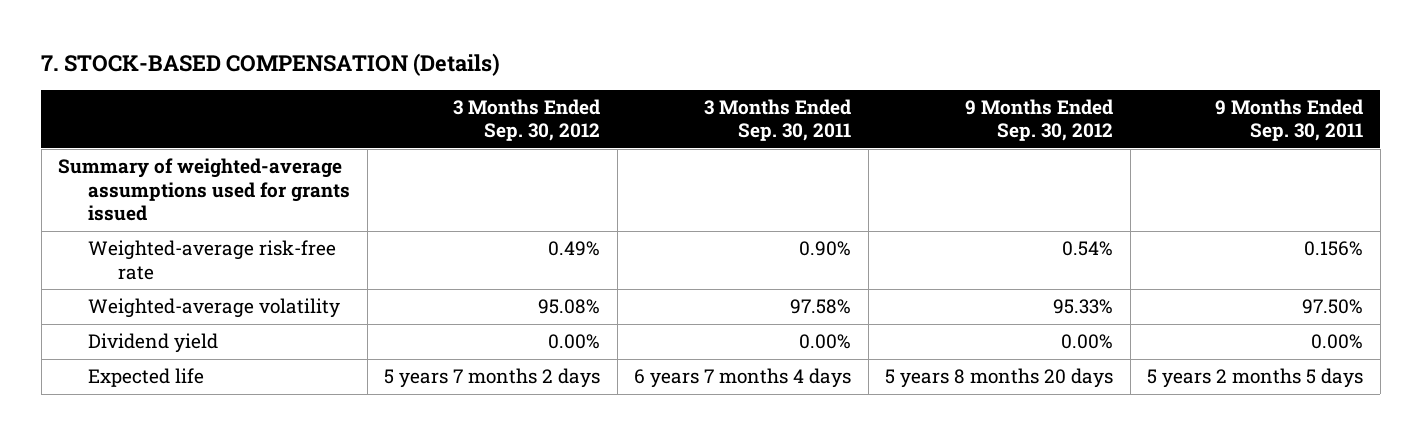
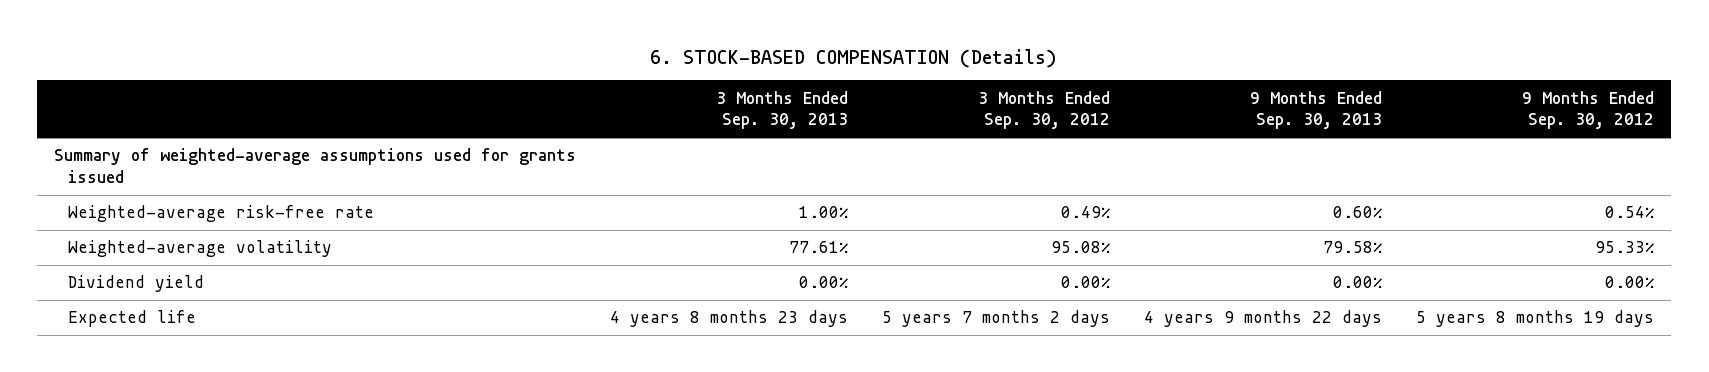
- 7. STOCK-BASED COMPENSATION (Details)
+ 6. STOCK-BASED COMPENSATION (Details)
- | 3 Months Ended Sep. 30, 2012 | 3 Months Ended Sep. 30, 2011 | 9 Months Ended Sep. 30, 2012 | 9 Months Ended Sep. 30, 2011
+ | 3 Months Ended Sep. 30, 2013 | 3 Months Ended Sep. 30, 2012 | 9 Months Ended Sep. 30, 2013 | 9 Months Ended Sep. 30, 2012
- Expected life | 5 years 7 months 2 days | 6 years 7 months 4 days | 5 years 8 months 20 days | 5 years 2 months 5 days
+ Expected life | 4 years 8 months 23 days | 5 years 7 months 2 days | 4 years 9 months 22 days | 5 years 8 months 19 days

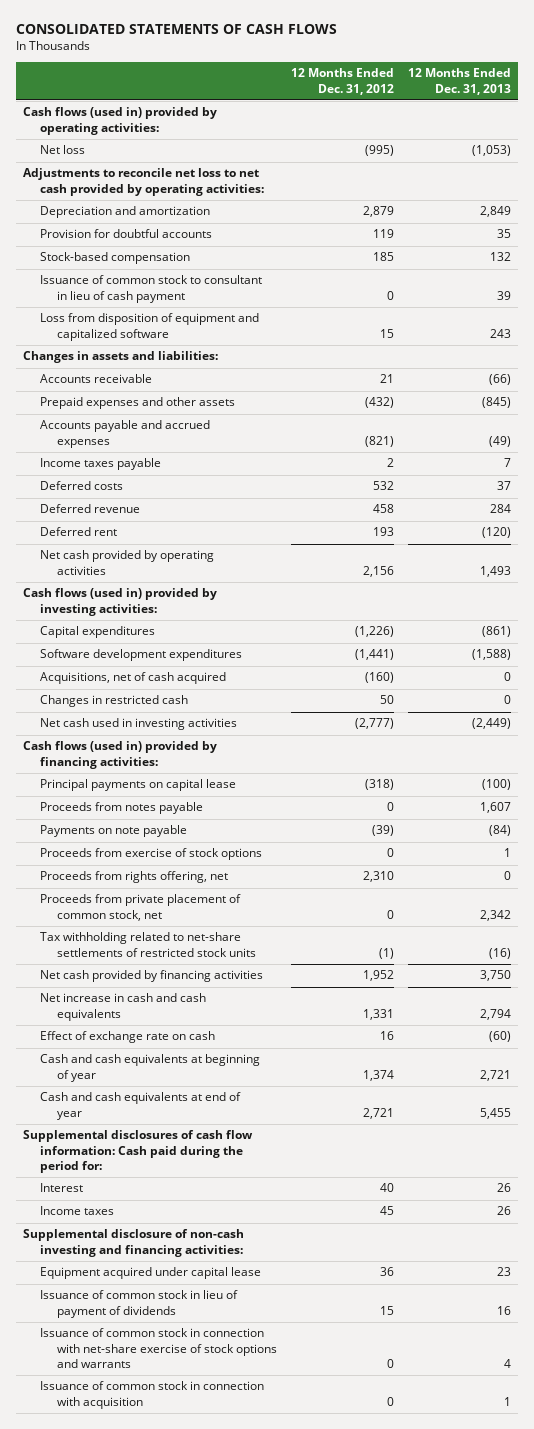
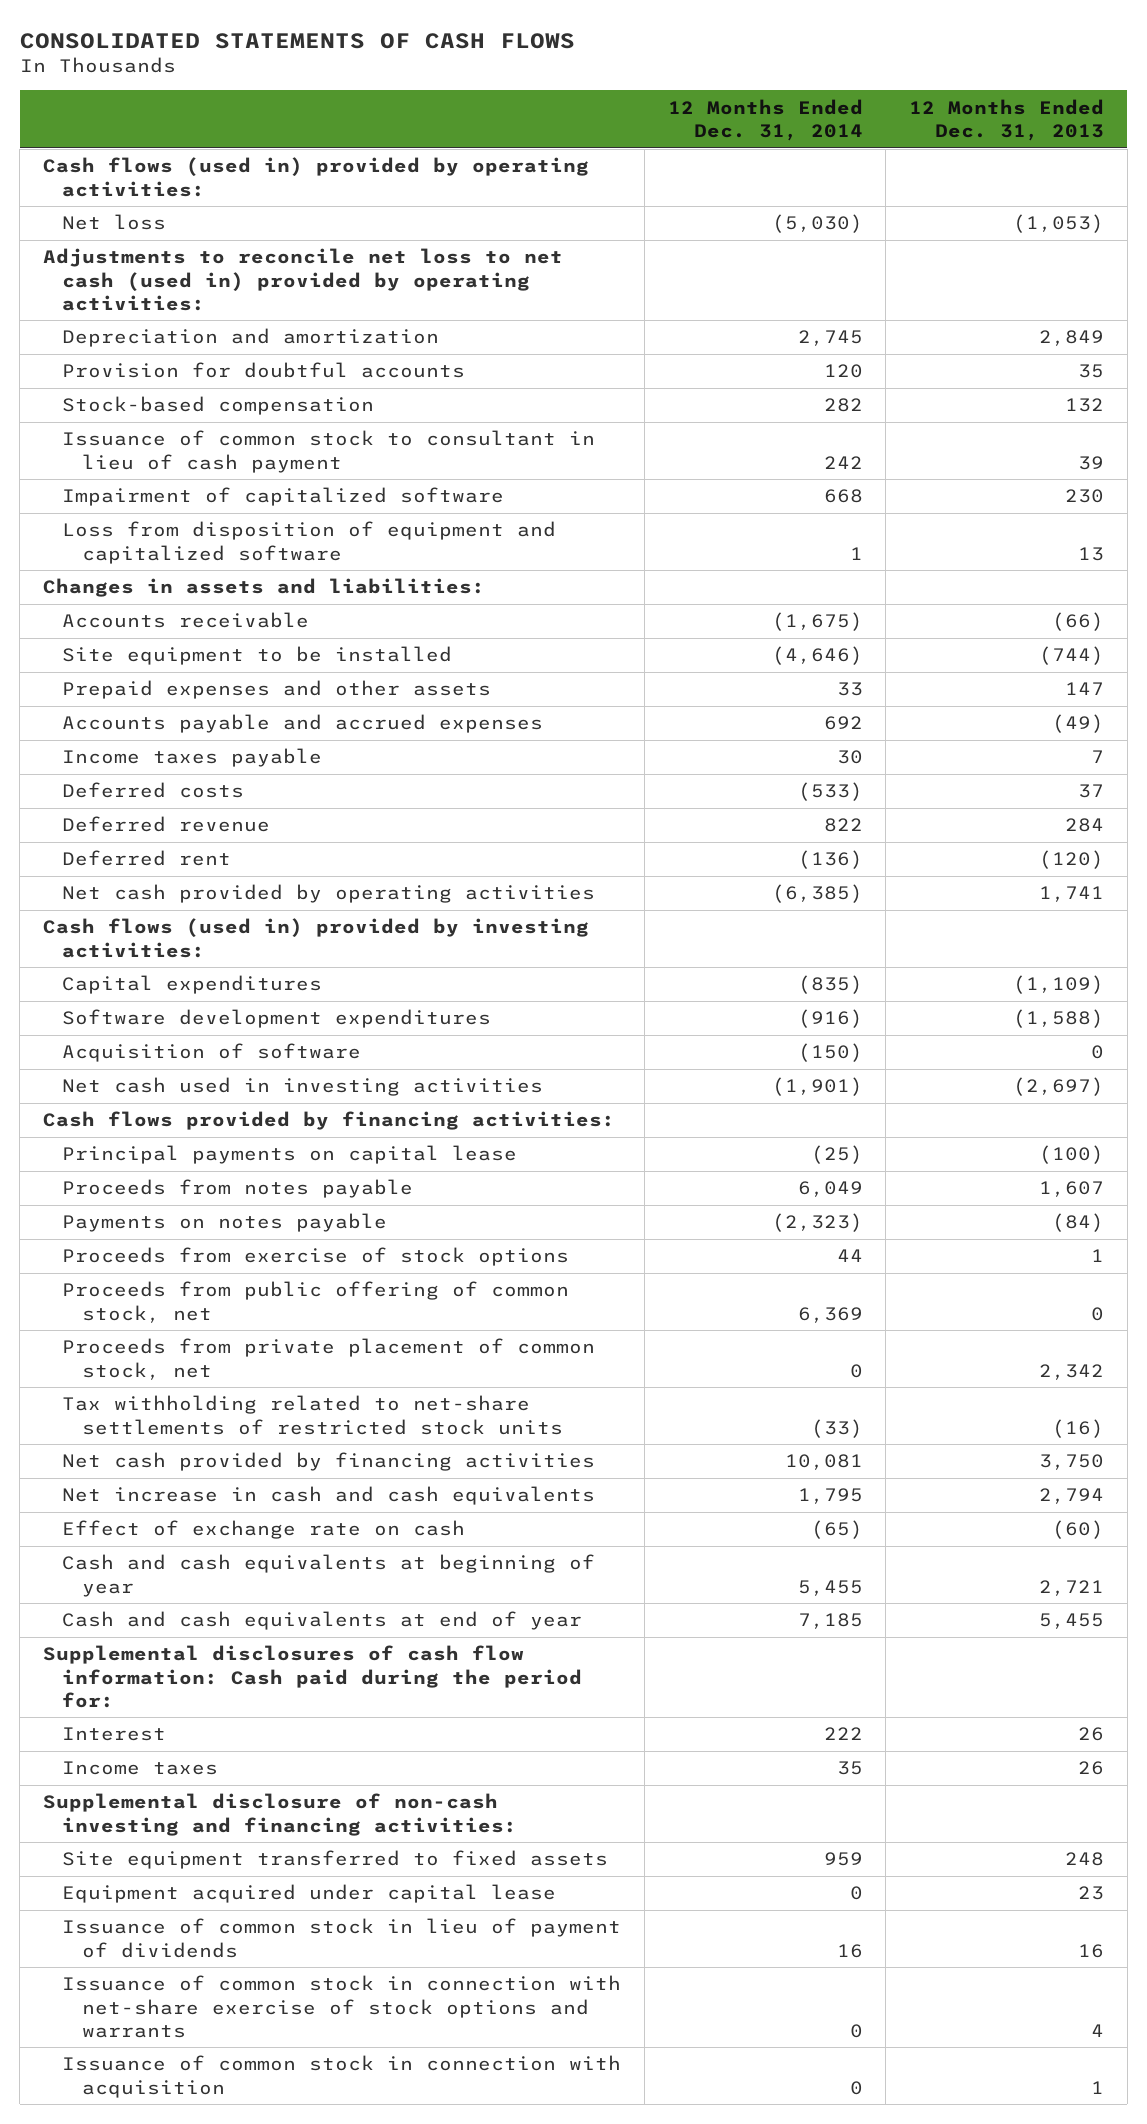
- | 12 Months Ended Dec. 31, 2012 | 12 Months Ended Dec. 31, 2013
+ | 12 Months Ended Dec. 31, 2014 | 12 Months Ended Dec. 31, 2013
- Adjustments to reconcile net loss to net cash provided by operating activities:
+ Adjustments to reconcile net loss to net cash (used in) provided by operating activities:
- Loss from disposition of equipment and capitalized software | 15 | 243
+ Impairment of capitalized software | 668 | 230
+ Loss from disposition of equipment and capitalized software | 1 | 13
- Prepaid expenses and other assets | (432) | (845)
+ Site equipment to be installed | (4,646) | (744)
+ Prepaid expenses and other assets | 33 | 147
- Net cash provided by operating activities | 2,156 | 1,493
+ Net cash provided by operating activities | (6,385) | 1,741
- Capital expenditures | (1,226) | (861)
+ Capital expenditures | (835) | (1,109)
- Acquisitions, net of cash acquired | (160) | 0
- Changes in restricted cash | 50 | 0
- Net cash used in investing activities | (2,777) | (2,449)
- Cash flows (used in) provided by financing activities:
+ Acquisition of software | (150) | 0
+ Net cash used in investing activities | (1,901) | (2,697)
+ Cash flows provided by financing activities:
- Payments on note payable | (39) | (84)
+ Payments on notes payable | (2,323) | (84)
- Proceeds from rights offering, net | 2,310 | 0
+ Proceeds from public offering of common stock, net | 6,369 | 0
+ Site equipment transferred to fixed assets | 959 | 248

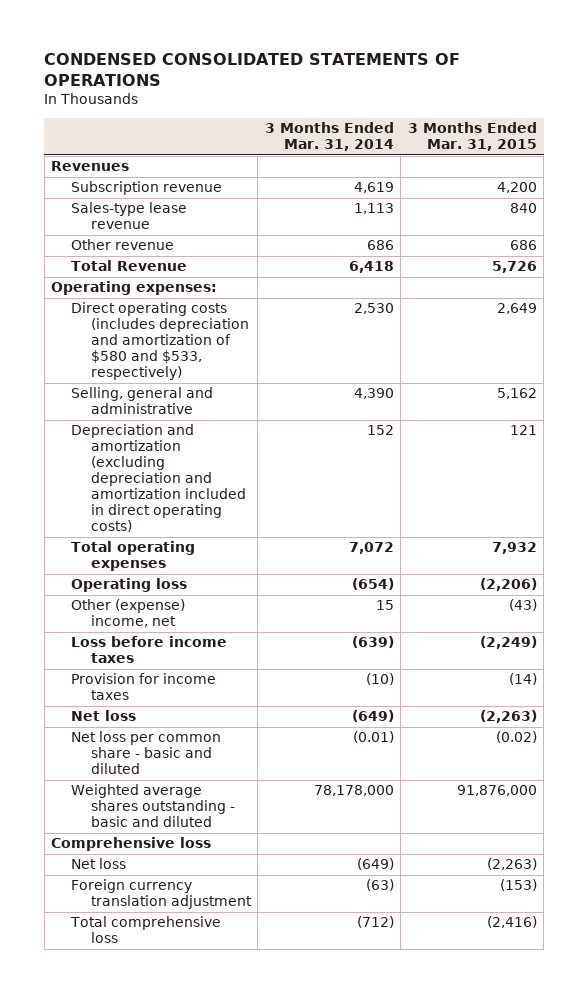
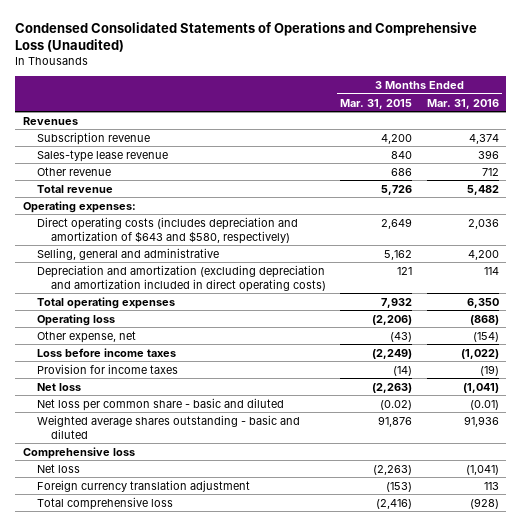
- CONDENSED CONSOLIDATED STATEMENTS OF OPERATIONS
+ Condensed Consolidated Statements of Operations and Comprehensive Loss (Unaudited)
- | 3 Months Ended Mar. 31, 2014 | 3 Months Ended Mar. 31, 2015
+ | 3 Months Ended Mar. 31, 2015 | 3 Months Ended Mar. 31, 2016
- Total Revenue | 6,418 | 5,726
+ Total revenue | 5,726 | 5,482
- Direct operating costs (includes depreciation and amortization of $580 and $533, respectively) | 2,530 | 2,649
+ Direct operating costs (includes depreciation and amortization of $643 and $580, respectively) | 2,649 | 2,036
- Other (expense) income, net | 15 | (43)
+ Other expense, net | (43) | (154)
- Weighted average shares outstanding - basic and diluted | 78,178,000 | 91,876,000
+ Weighted average shares outstanding - basic and diluted | 91,876 | 91,936

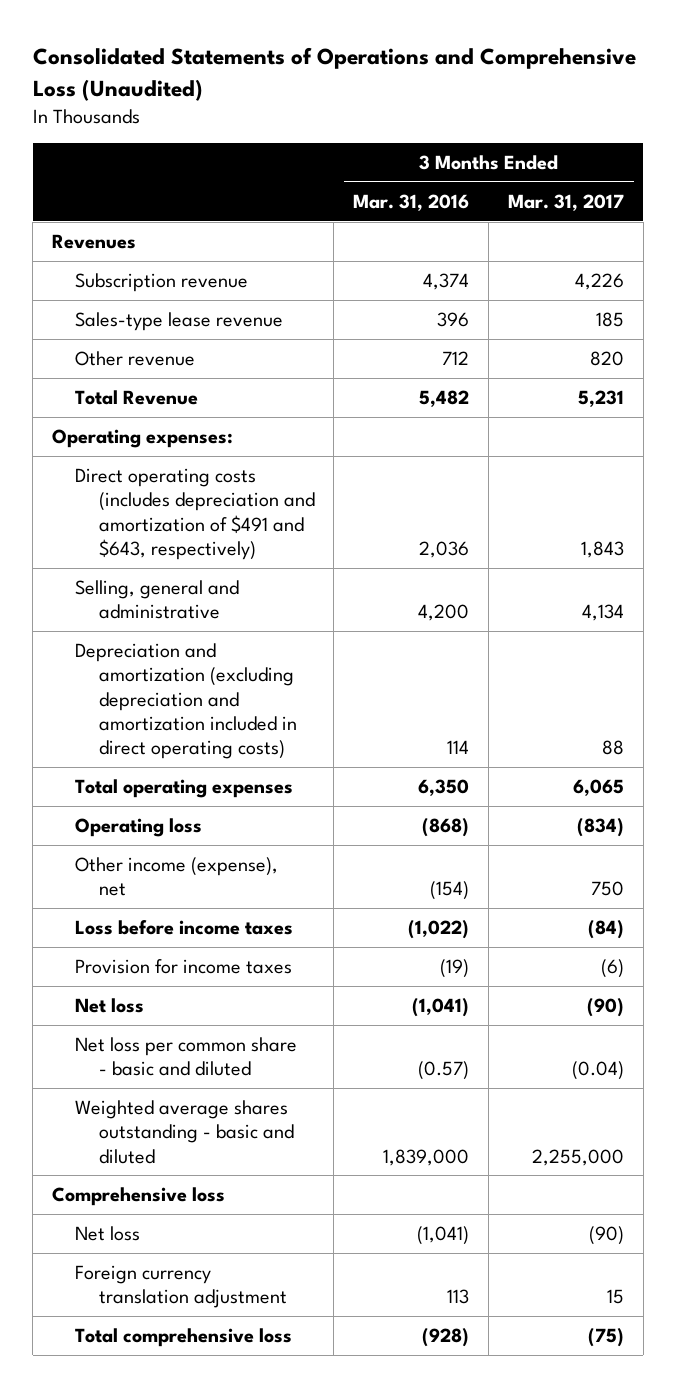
- Condensed Consolidated Statements of Operations and Comprehensive Loss (Unaudited)
+ Consolidated Statements of Operations and Comprehensive Loss (Unaudited)
- | 3 Months Ended Mar. 31, 2015 | 3 Months Ended Mar. 31, 2016
+ | 3 Months Ended Mar. 31, 2016 | 3 Months Ended Mar. 31, 2017
- Total revenue | 5,726 | 5,482
+ Total Revenue | 5,482 | 5,231
- Direct operating costs (includes depreciation and amortization of $643 and $580, respectively) | 2,649 | 2,036
+ Direct operating costs (includes depreciation and amortization of $491 and $643, respectively) | 2,036 | 1,843
- Other expense, net | (43) | (154)
+ Other income (expense), net | (154) | 750
- Net loss per common share - basic and diluted | (0.02) | (0.01)
- Weighted average shares outstanding - basic and diluted | 91,876 | 91,936
+ Net loss per common share - basic and diluted | (0.57) | (0.04)
+ Weighted average shares outstanding - basic and diluted | 1,839,000 | 2,255,000

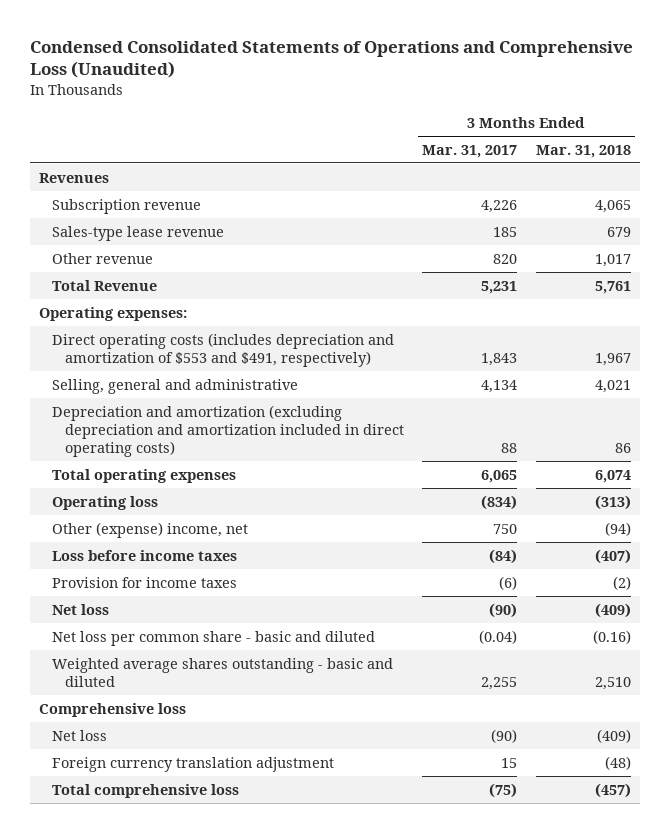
- Consolidated Statements of Operations and Comprehensive Loss (Unaudited)
+ Condensed Consolidated Statements of Operations and Comprehensive Loss (Unaudited)
- | 3 Months Ended Mar. 31, 2016 | 3 Months Ended Mar. 31, 2017
+ | 3 Months Ended Mar. 31, 2017 | 3 Months Ended Mar. 31, 2018
- Direct operating costs (includes depreciation and amortization of $491 and $643, respectively) | 2,036 | 1,843
+ Direct operating costs (includes depreciation and amortization of $553 and $491, respectively) | 1,843 | 1,967
- Other income (expense), net | (154) | 750
+ Other (expense) income, net | 750 | (94)
- Weighted average shares outstanding - basic and diluted | 1,839,000 | 2,255,000
+ Weighted average shares outstanding - basic and diluted | 2,255 | 2,510

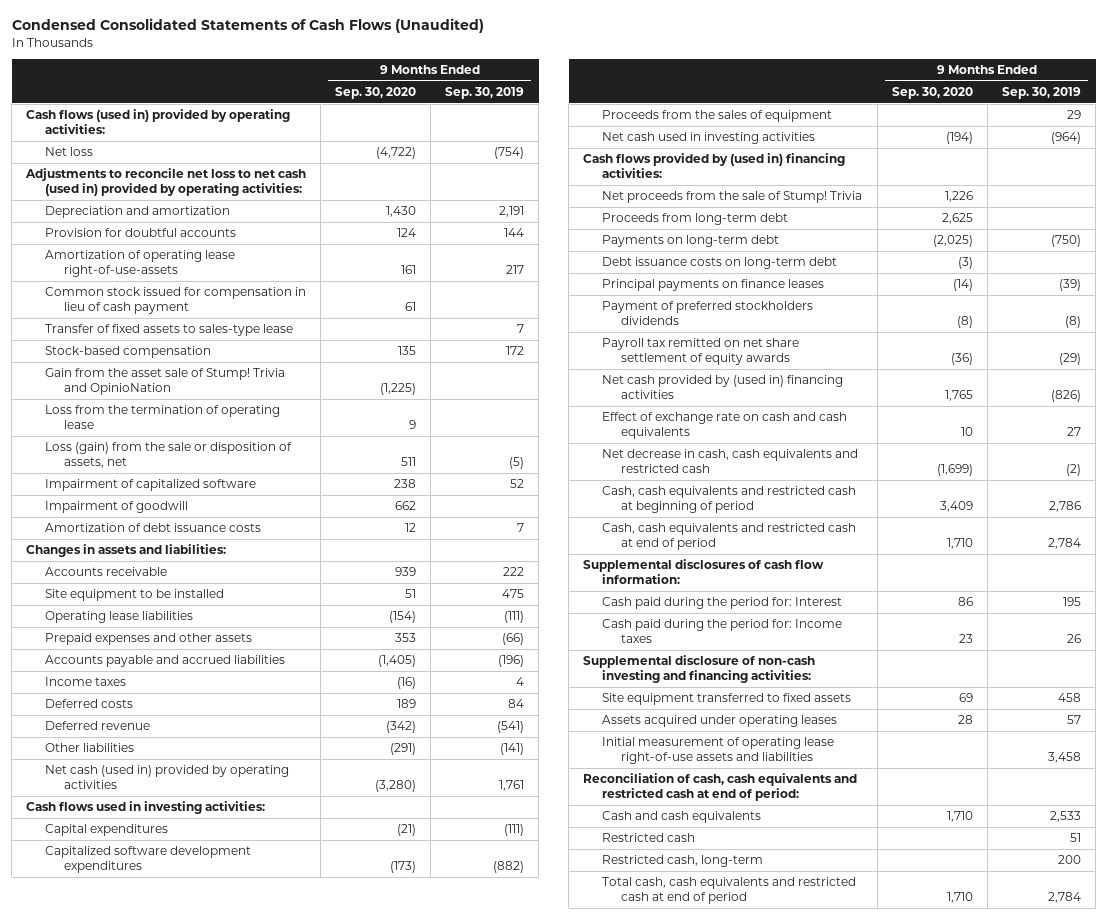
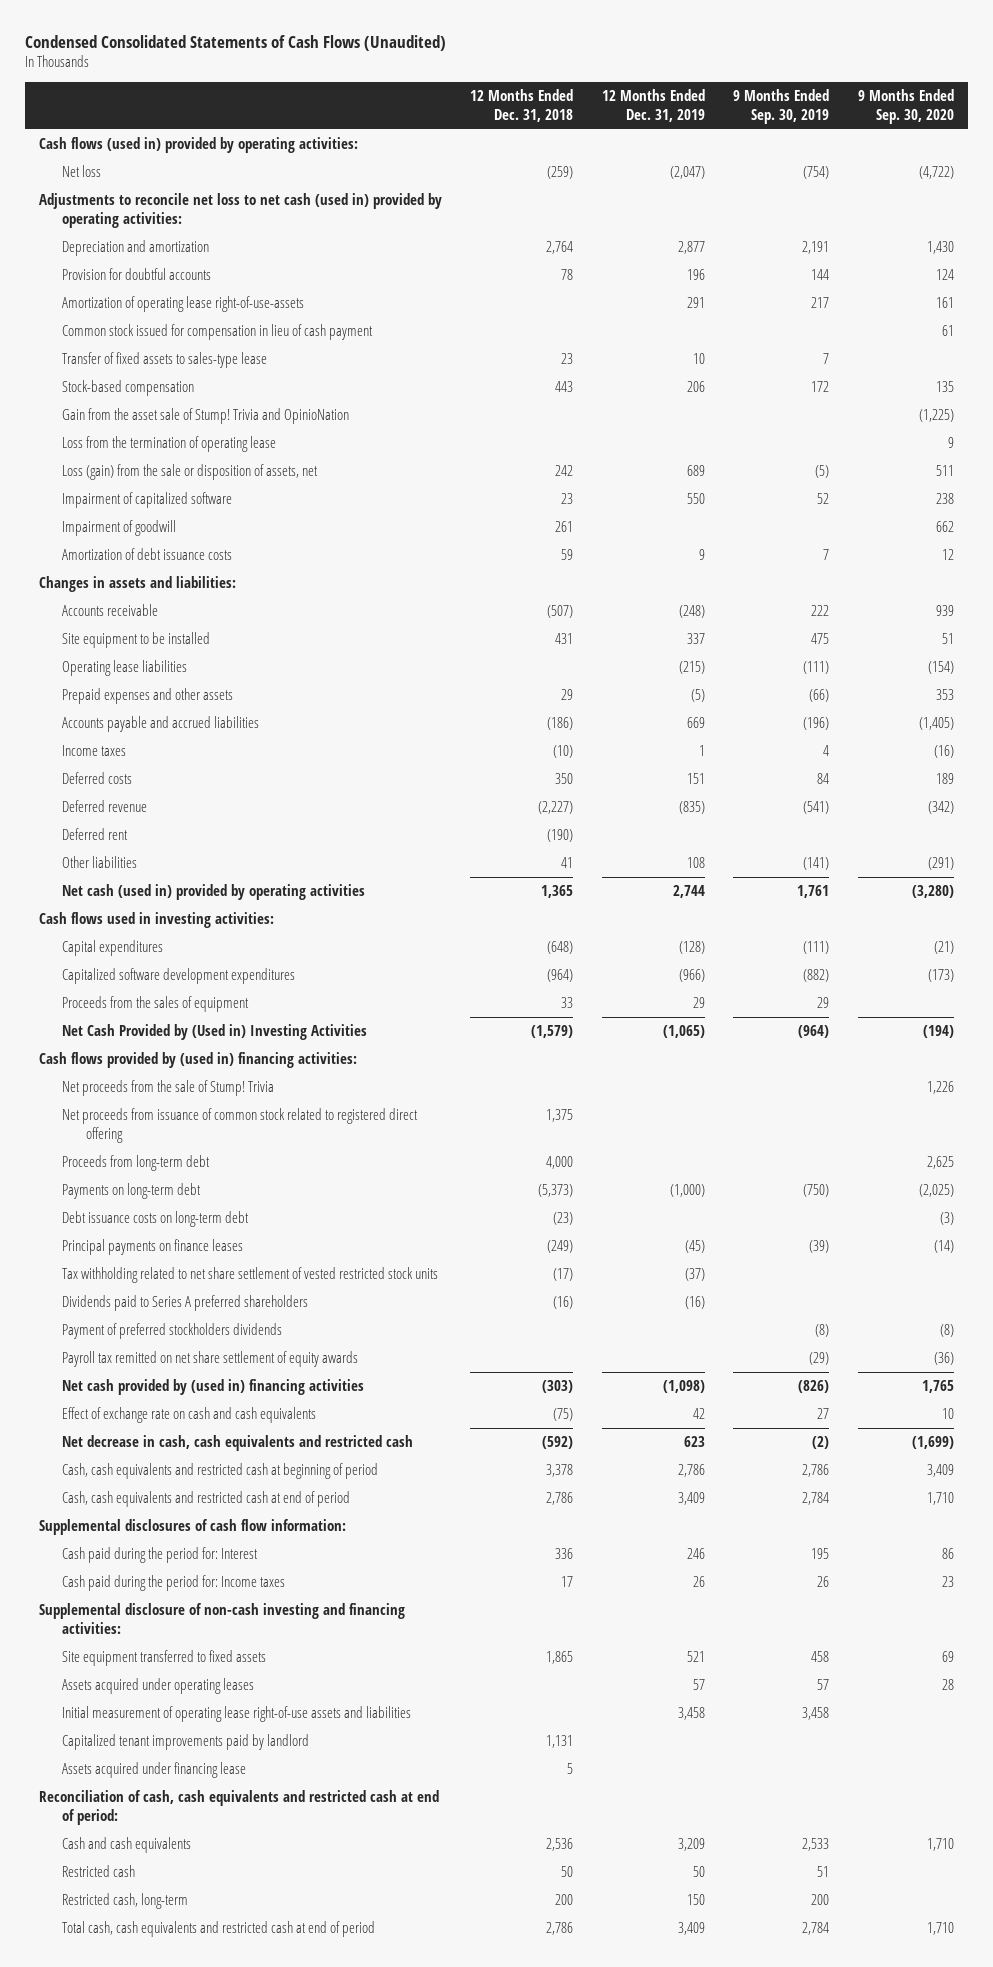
- | 9 Months Ended Sep. 30, 2020 | 9 Months Ended Sep. 30, 2019
+ | 12 Months Ended Dec. 31, 2018 | 12 Months Ended Dec. 31, 2019 | 9 Months Ended Sep. 30, 2019 | 9 Months Ended Sep. 30, 2020
+ Deferred rent | (190) | | |
- Net cash used in investing activities | (194) | (964)
+ Net Cash Provided by (Used in) Investing Activities | (1,579) | (1,065) | (964) | (194)
+ Net proceeds from issuance of common stock related to registered direct offering | 1,375 | | |
+ Tax withholding related to net share settlement of vested restricted stock units | (17) | (37) | |
+ Dividends paid to Series A preferred shareholders | (16) | (16) | |
+ Capitalized tenant improvements paid by landlord | 1,131 | | |
+ Assets acquired under financing lease | 5 | | |

